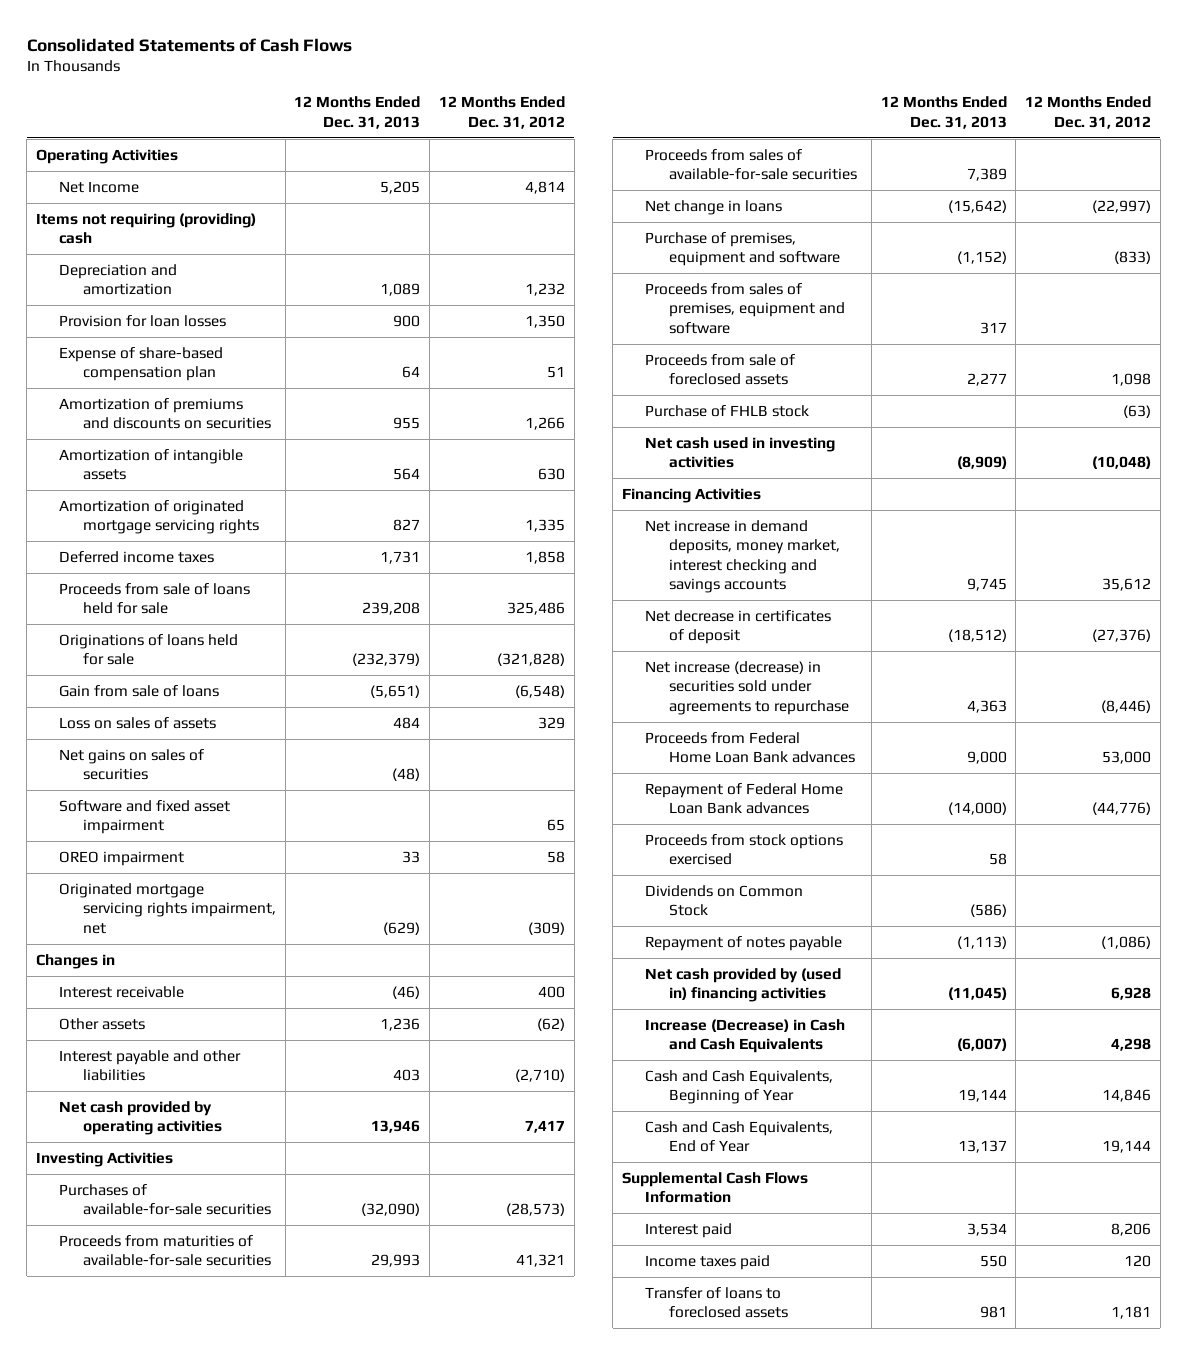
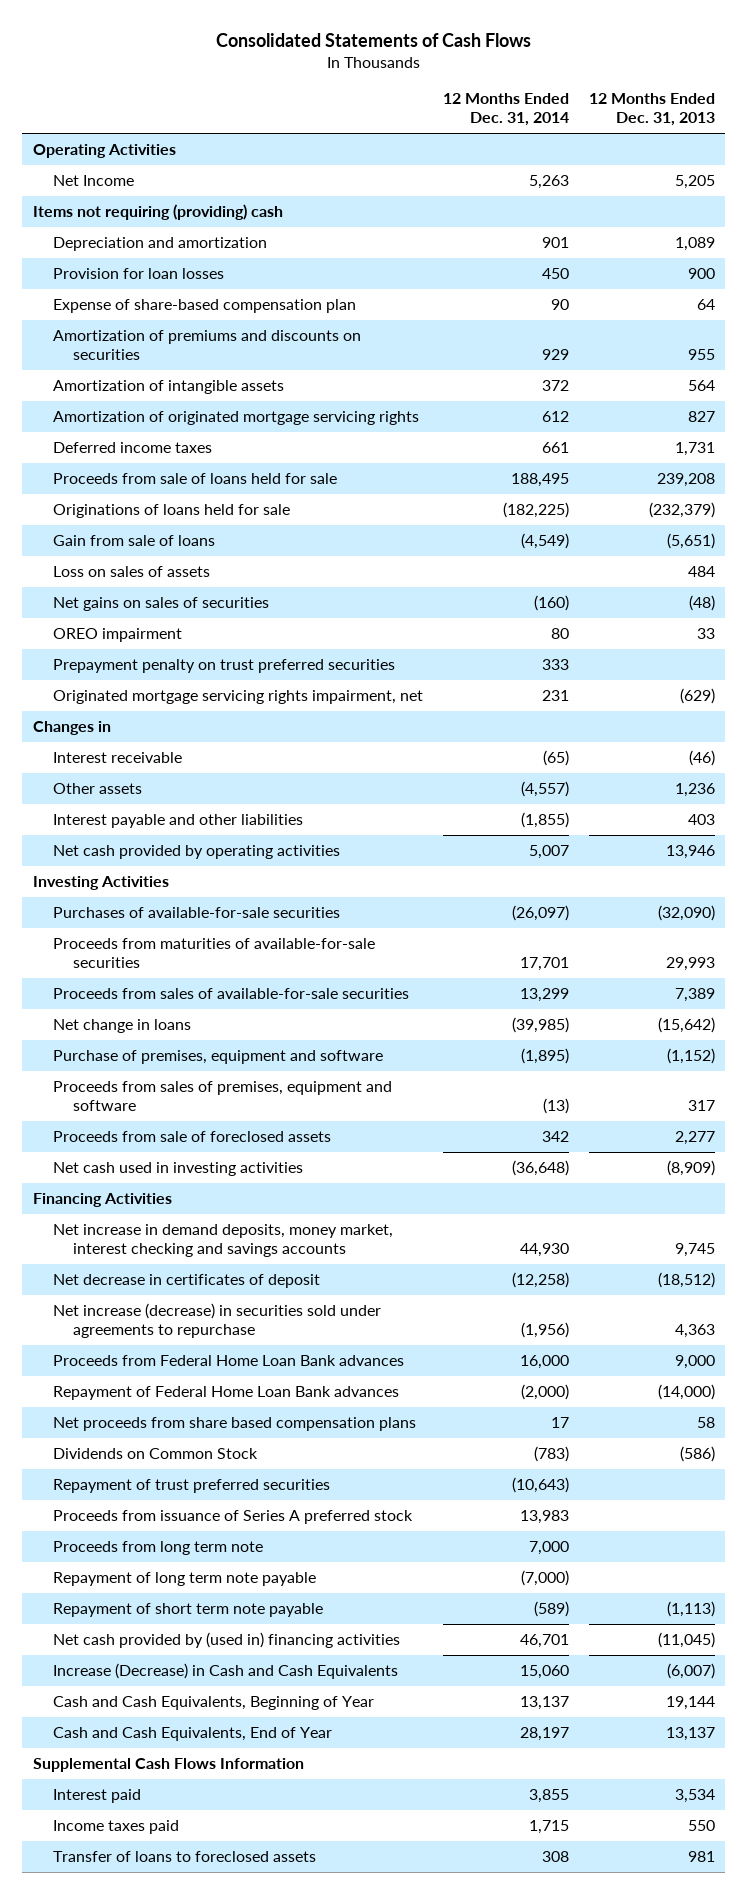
- | 12 Months Ended Dec. 31, 2013 | 12 Months Ended Dec. 31, 2012
+ | 12 Months Ended Dec. 31, 2014 | 12 Months Ended Dec. 31, 2013
- Software and fixed asset impairment | | 65
+ Prepayment penalty on trust preferred securities | 333 |
- Purchase of FHLB stock | | (63)
- Proceeds from stock options exercised | 58 |
+ Net proceeds from share based compensation plans | 17 | 58
- Repayment of notes payable | (1,113) | (1,086)
+ Repayment of trust preferred securities | (10,643) |
+ Proceeds from issuance of Series A preferred stock | 13,983 |
+ Proceeds from long term note | 7,000 |
+ Repayment of long term note payable | (7,000) |
+ Repayment of short term note payable | (589) | (1,113)

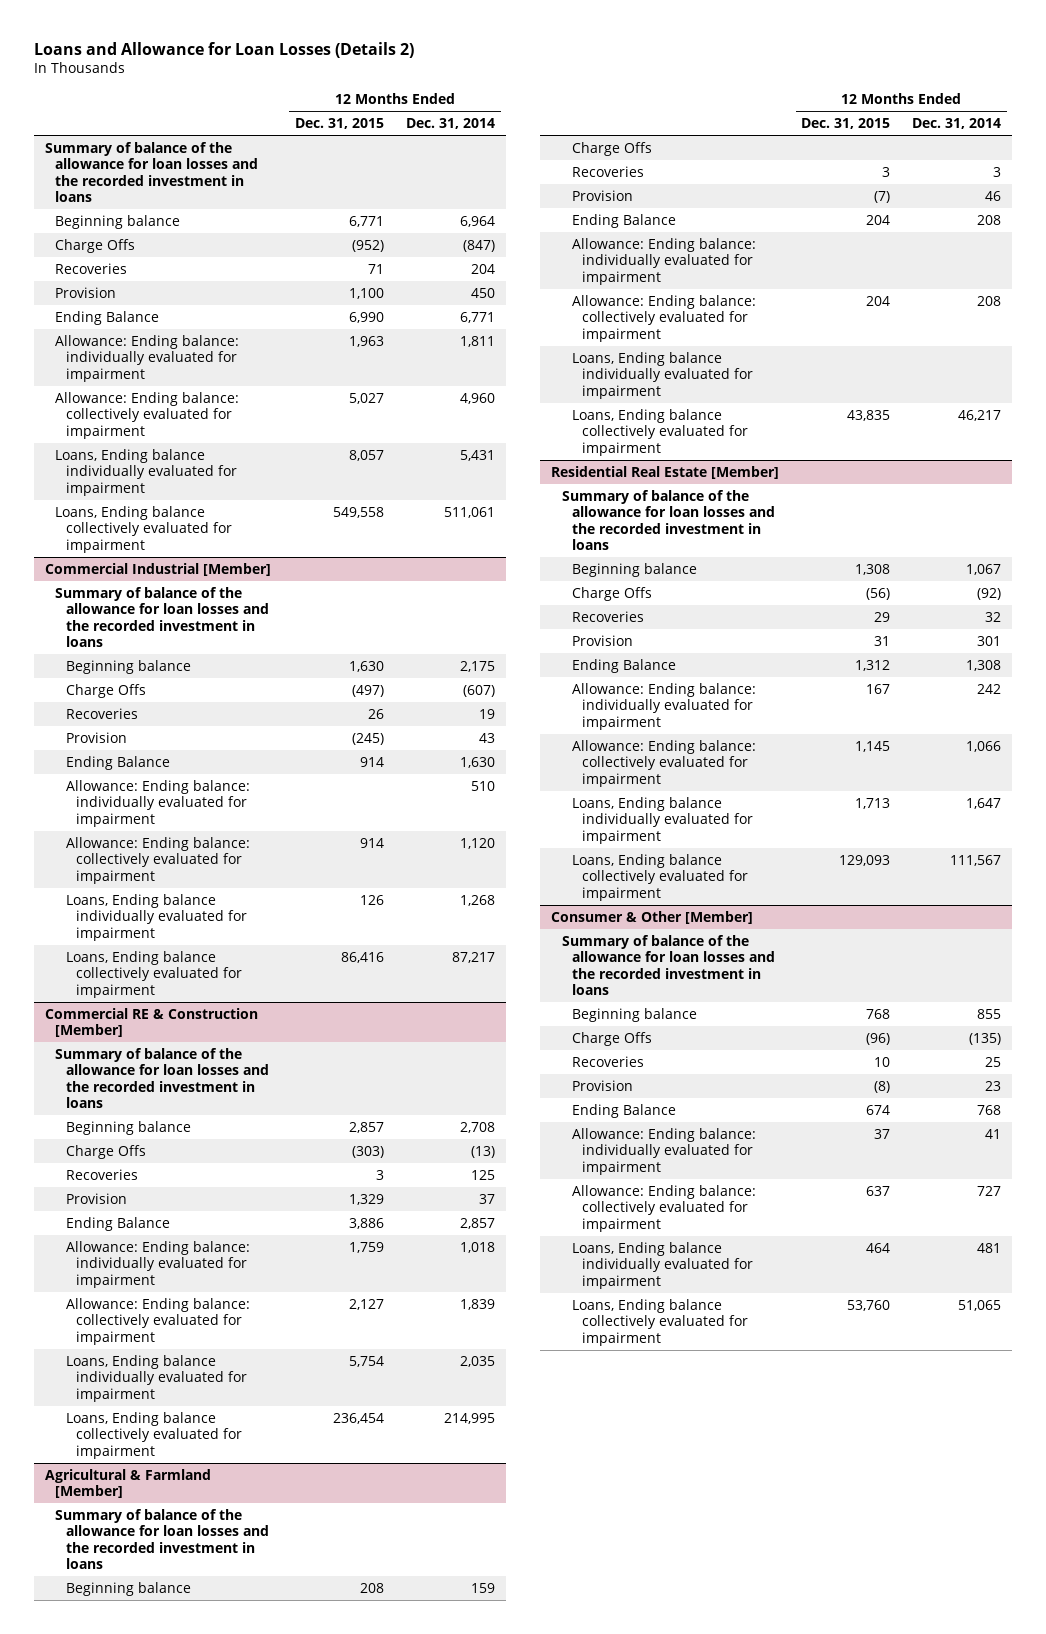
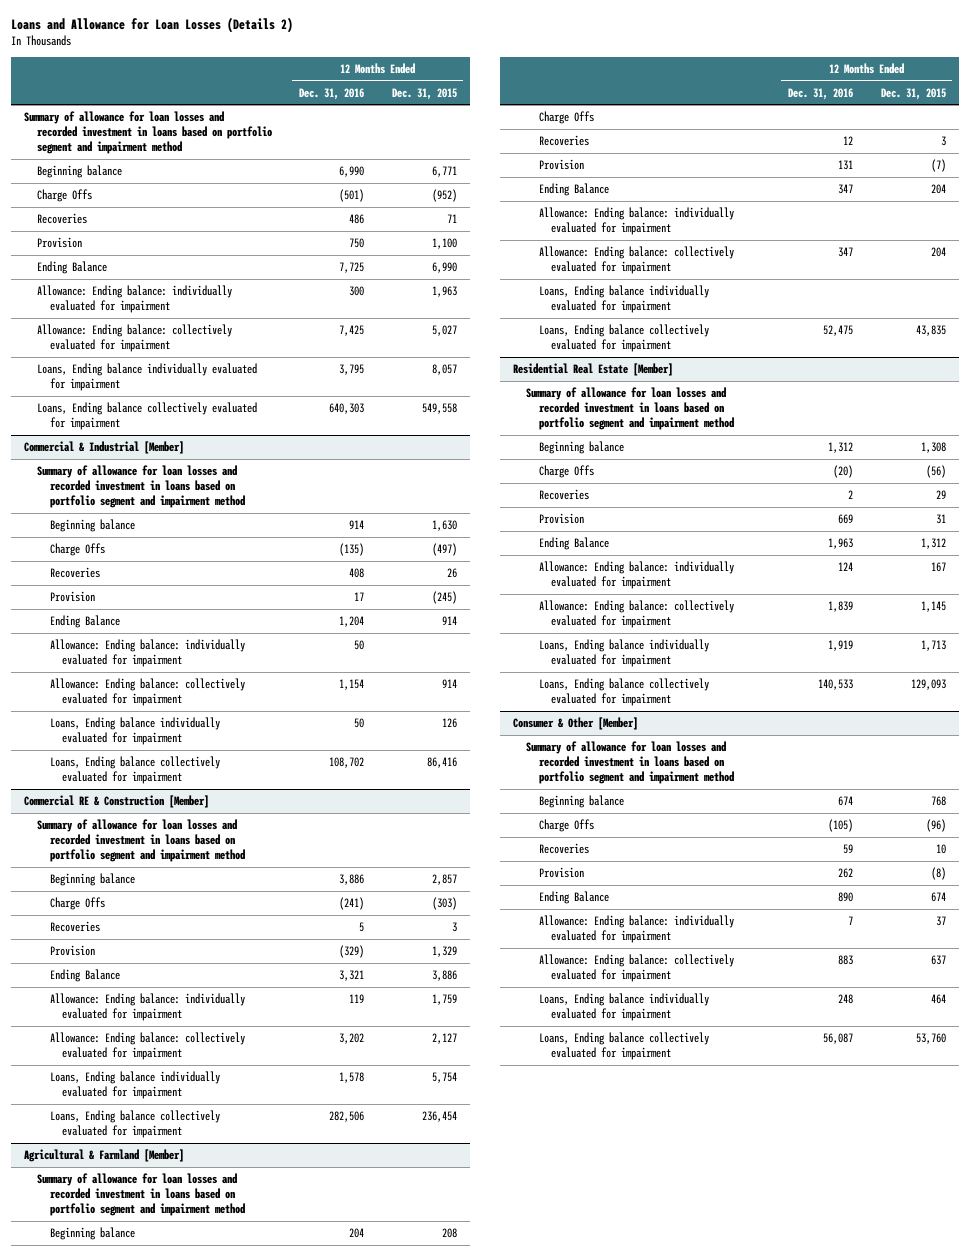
- | 12 Months Ended Dec. 31, 2015 | 12 Months Ended Dec. 31, 2014
+ | 12 Months Ended Dec. 31, 2016 | 12 Months Ended Dec. 31, 2015
- Summary of balance of the allowance for loan losses and the recorded investment in loans
+ Summary of allowance for loan losses and recorded investment in loans based on portfolio segment and impairment method
- Commercial Industrial [Member]
- Summary of balance of the allowance for loan losses and the recorded investment in loans
+ Commercial & Industrial [Member]
+ Summary of allowance for loan losses and recorded investment in loans based on portfolio segment and impairment method
@ Commercial RE & Construction [Member]
- Summary of balance of the allowance for loan losses and the recorded investment in loans
+ Summary of allowance for loan losses and recorded investment in loans based on portfolio segment and impairment method
@ Agricultural & Farmland [Member]
- Summary of balance of the allowance for loan losses and the recorded investment in loans
+ Summary of allowance for loan losses and recorded investment in loans based on portfolio segment and impairment method
@ Residential Real Estate [Member]
- Summary of balance of the allowance for loan losses and the recorded investment in loans
+ Summary of allowance for loan losses and recorded investment in loans based on portfolio segment and impairment method
@ Consumer & Other [Member]
- Summary of balance of the allowance for loan losses and the recorded investment in loans
+ Summary of allowance for loan losses and recorded investment in loans based on portfolio segment and impairment method

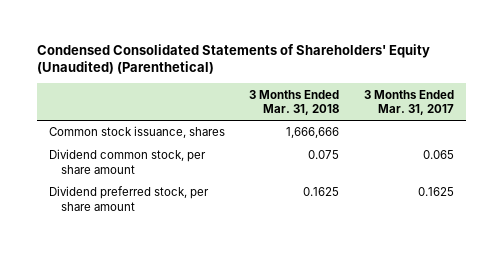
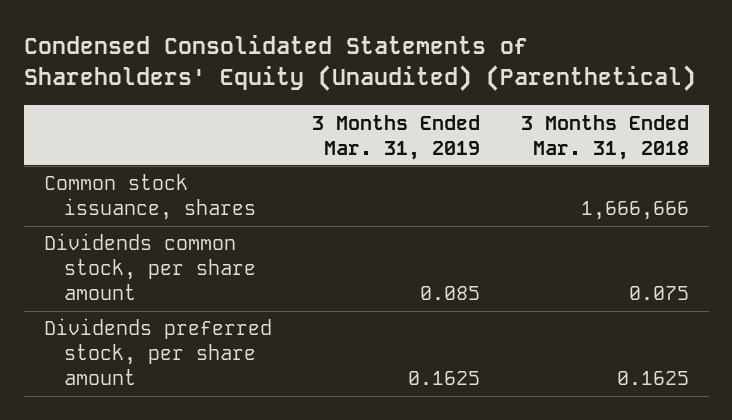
- | 3 Months Ended Mar. 31, 2018 | 3 Months Ended Mar. 31, 2017
+ | 3 Months Ended Mar. 31, 2019 | 3 Months Ended Mar. 31, 2018
- Dividend common stock, per share amount | 0.075 | 0.065
- Dividend preferred stock, per share amount | 0.1625 | 0.1625
+ Dividends common stock, per share amount | 0.085 | 0.075
+ Dividends preferred stock, per share amount | 0.1625 | 0.1625

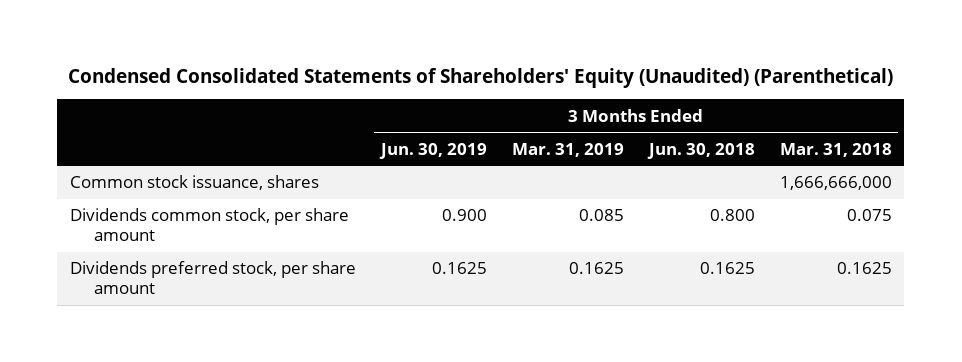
- | 3 Months Ended Mar. 31, 2019 | 3 Months Ended Mar. 31, 2018
+ | 3 Months Ended Jun. 30, 2019 | 3 Months Ended Mar. 31, 2019 | 3 Months Ended Jun. 30, 2018 | 3 Months Ended Mar. 31, 2018
- Common stock issuance, shares | | 1,666,666
+ Common stock issuance, shares | | | | 1,666,666,000

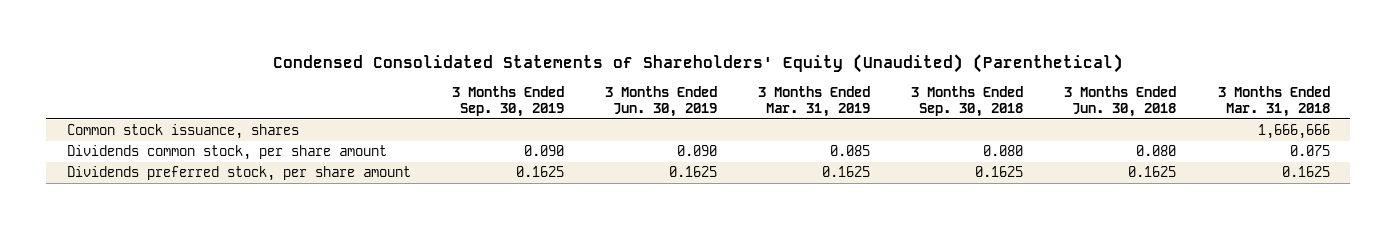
- | 3 Months Ended Jun. 30, 2019 | 3 Months Ended Mar. 31, 2019 | 3 Months Ended Jun. 30, 2018 | 3 Months Ended Mar. 31, 2018
+ | 3 Months Ended Sep. 30, 2019 | 3 Months Ended Jun. 30, 2019 | 3 Months Ended Mar. 31, 2019 | 3 Months Ended Sep. 30, 2018 | 3 Months Ended Jun. 30, 2018 | 3 Months Ended Mar. 31, 2018
- Common stock issuance, shares | | | | 1,666,666,000
- Dividends common stock, per share amount | 0.900 | 0.085 | 0.800 | 0.075
+ Common stock issuance, shares | | | | | | 1,666,666
+ Dividends common stock, per share amount | 0.090 | 0.090 | 0.085 | 0.080 | 0.080 | 0.075

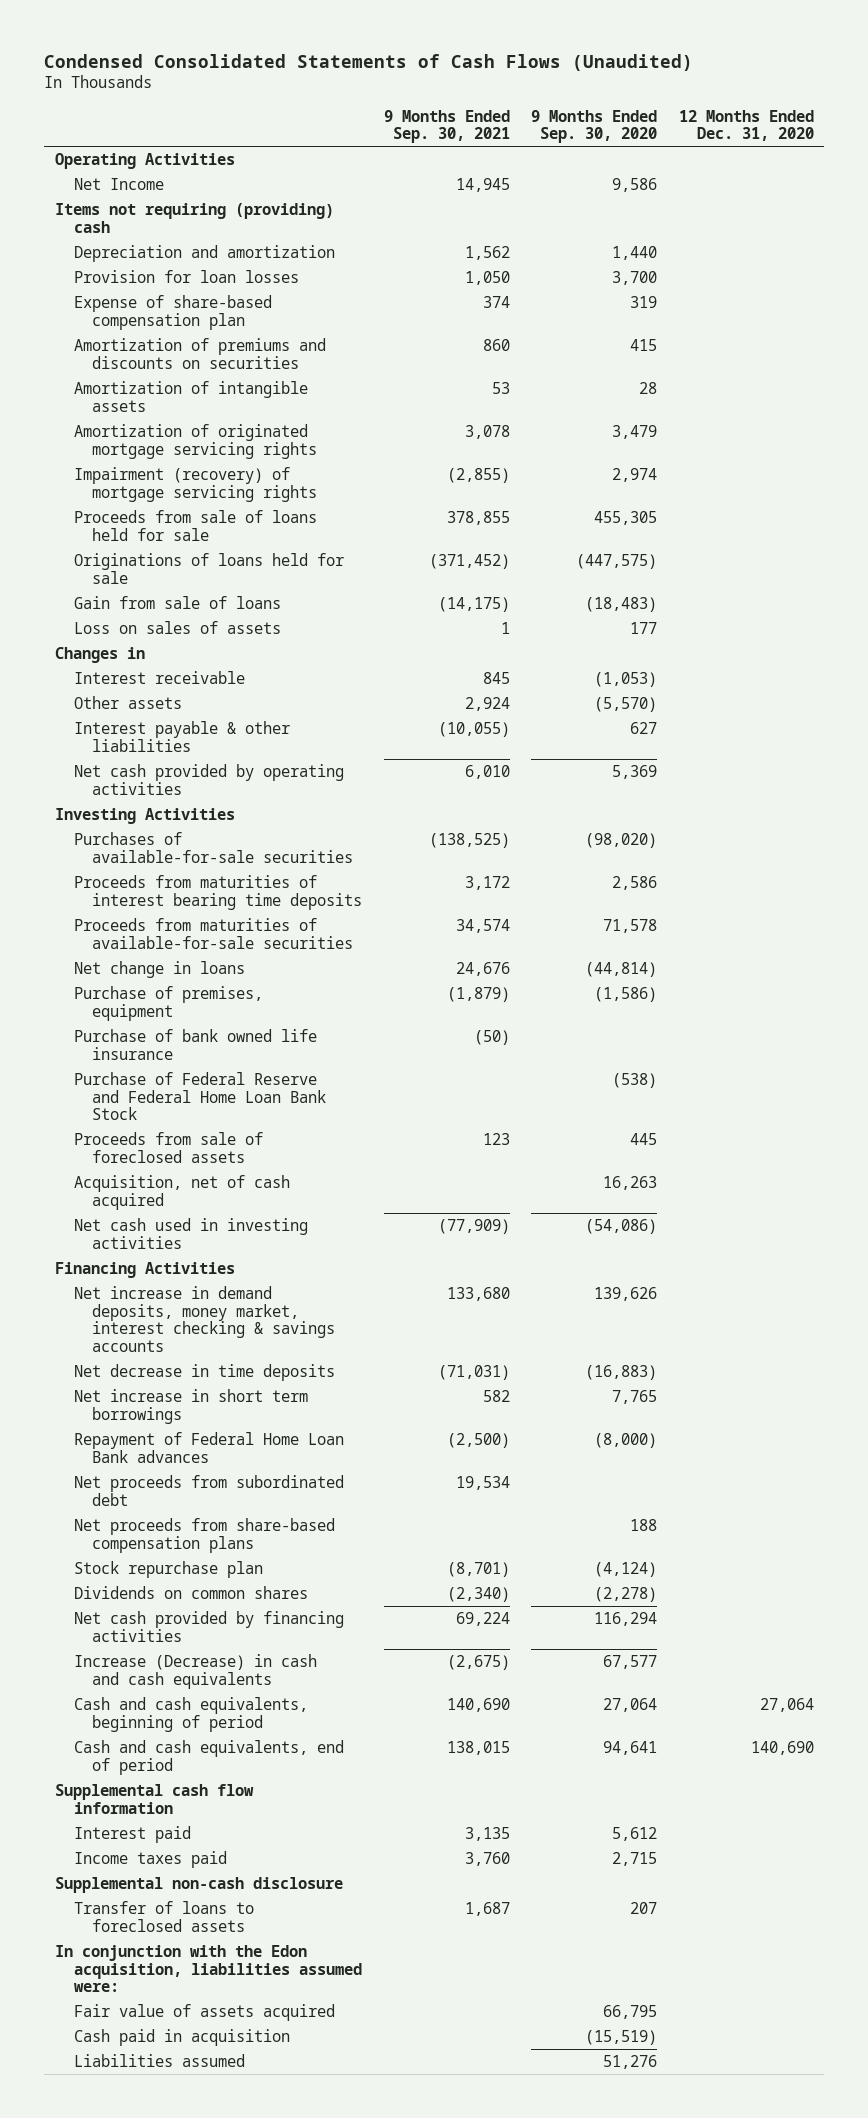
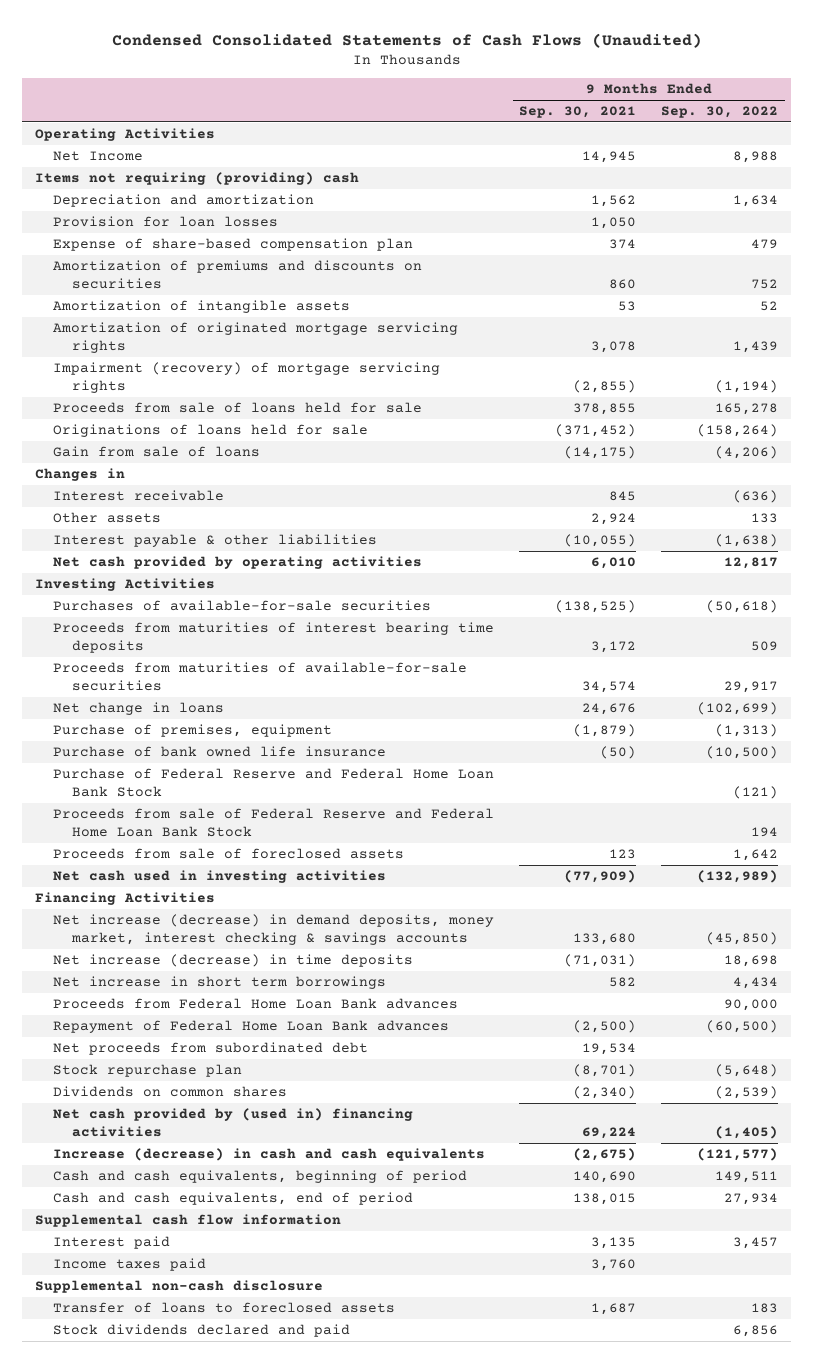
- | 9 Months Ended Sep. 30, 2021 | 9 Months Ended Sep. 30, 2020 | 12 Months Ended Dec. 31, 2020
+ | 9 Months Ended Sep. 30, 2021 | 9 Months Ended Sep. 30, 2022
- Loss on sales of assets | 1 | 177 |
+ Proceeds from sale of Federal Reserve and Federal Home Loan Bank Stock | | 194
- Acquisition, net of cash acquired | | 16,263 |
- Net increase in demand deposits, money market, interest checking & savings accounts | 133,680 | 139,626 |
- Net decrease in time deposits | (71,031) | (16,883) |
+ Net increase (decrease) in demand deposits, money market, interest checking & savings accounts | 133,680 | (45,850)
+ Net increase (decrease) in time deposits | (71,031) | 18,698
+ Proceeds from Federal Home Loan Bank advances | | 90,000
- Net proceeds from share-based compensation plans | | 188 |
- Net cash provided by financing activities | 69,224 | 116,294 |
- Increase (Decrease) in cash and cash equivalents | (2,675) | 67,577 |
+ Net cash provided by (used in) financing activities | 69,224 | (1,405)
+ Increase (decrease) in cash and cash equivalents | (2,675) | (121,577)
- In conjunction with the Edon acquisition, liabilities assumed were:
- Fair value of assets acquired | | 66,795 |
- Cash paid in acquisition | | (15,519) |
- Liabilities assumed | | 51,276 |
+ Stock dividends declared and paid | | 6,856

